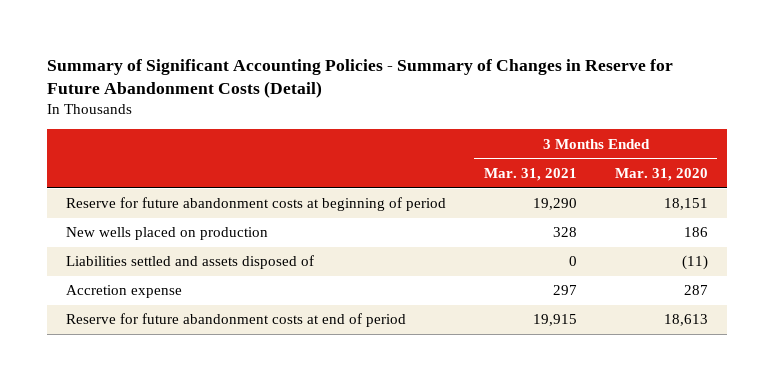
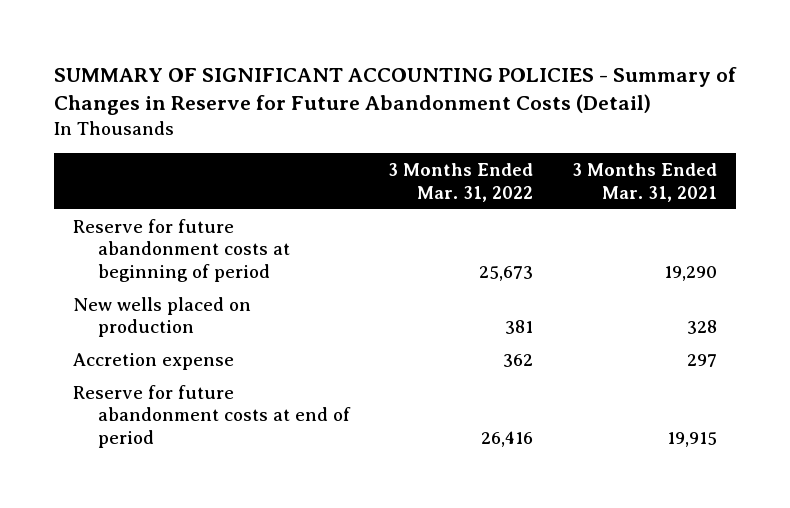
- Summary of Significant Accounting Policies - Summary of Changes in Reserve for Future Abandonment Costs (Detail)
+ SUMMARY OF SIGNIFICANT ACCOUNTING POLICIES - Summary of Changes in Reserve for Future Abandonment Costs (Detail)
- | 3 Months Ended Mar. 31, 2021 | 3 Months Ended Mar. 31, 2020
+ | 3 Months Ended Mar. 31, 2022 | 3 Months Ended Mar. 31, 2021
- Liabilities settled and assets disposed of | 0 | (11)

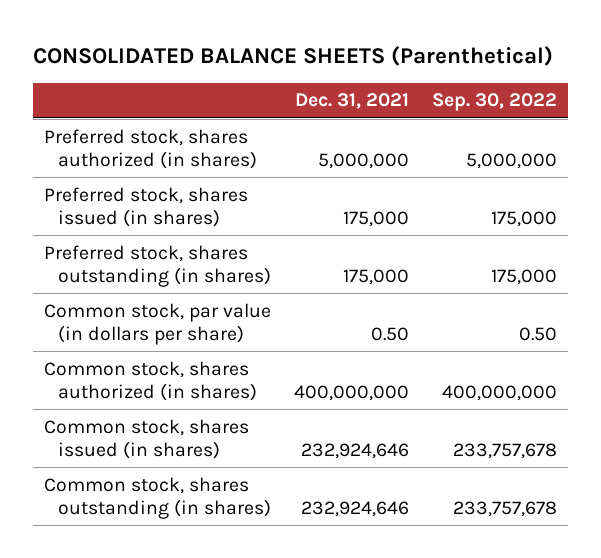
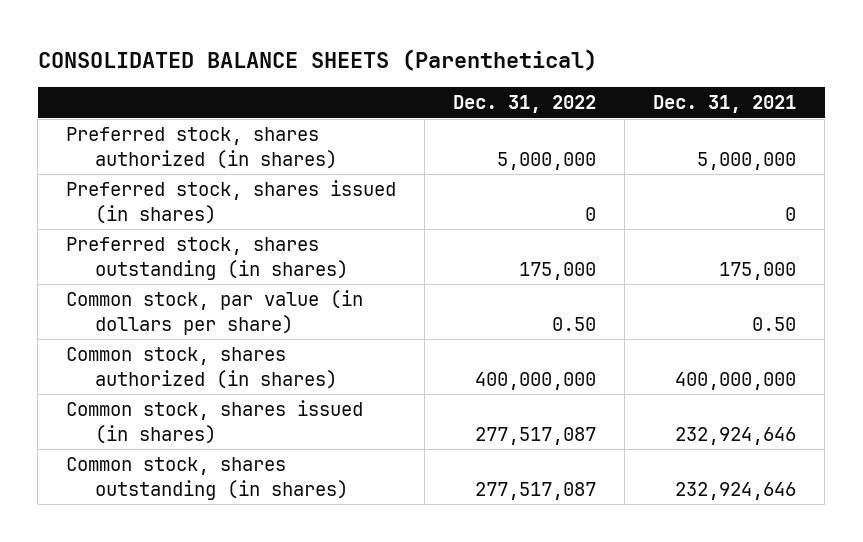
- | Dec. 31, 2021 | Sep. 30, 2022
+ | Dec. 31, 2022 | Dec. 31, 2021
- Preferred stock, shares issued (in shares) | 175,000 | 175,000
+ Preferred stock, shares issued (in shares) | 0 | 0

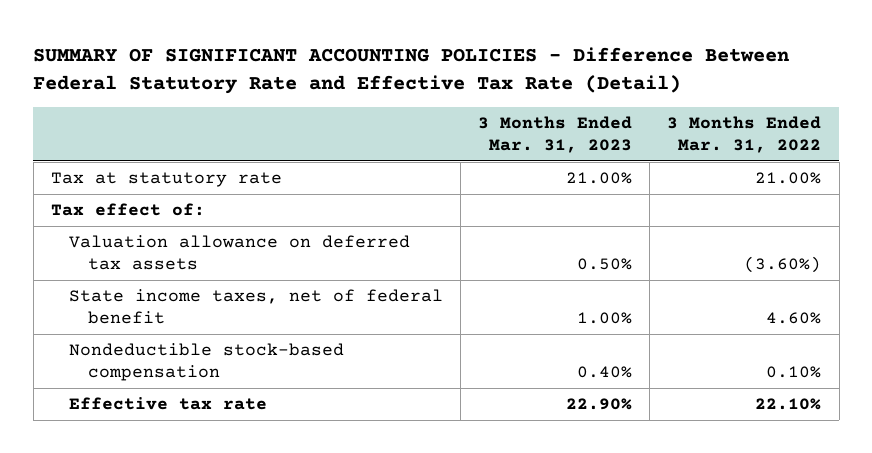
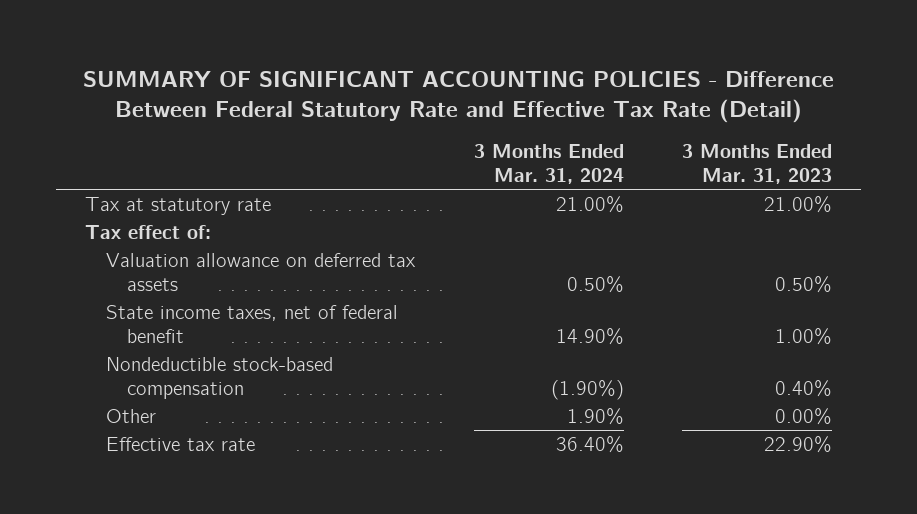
- | 3 Months Ended Mar. 31, 2023 | 3 Months Ended Mar. 31, 2022
+ | 3 Months Ended Mar. 31, 2024 | 3 Months Ended Mar. 31, 2023
+ Other | 1.90% | 0.00%

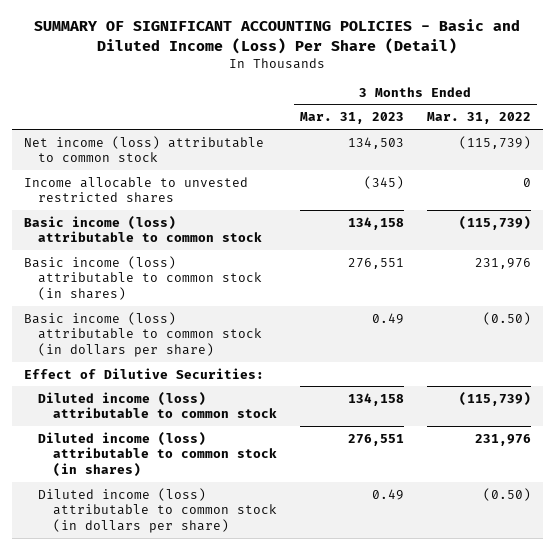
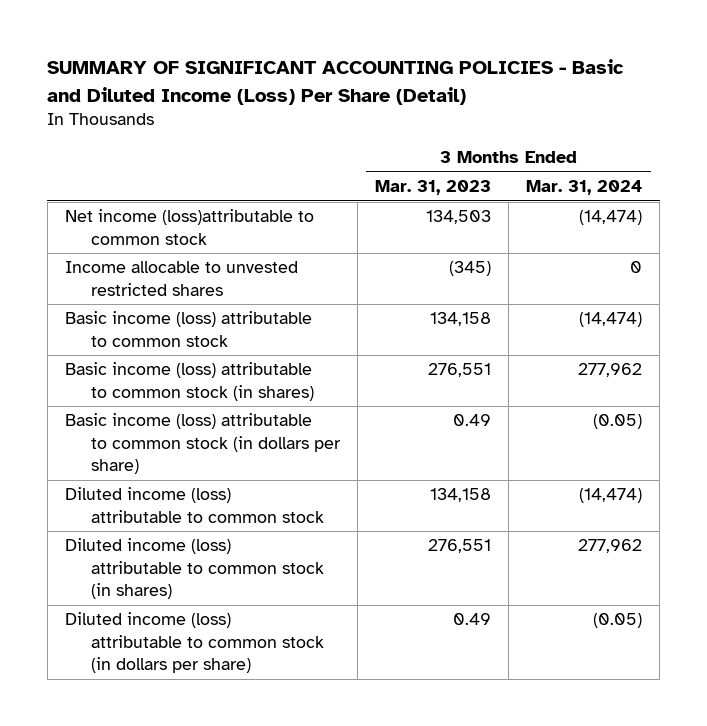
- | 3 Months Ended Mar. 31, 2023 | 3 Months Ended Mar. 31, 2022
+ | 3 Months Ended Mar. 31, 2023 | 3 Months Ended Mar. 31, 2024
- Net income (loss) attributable to common stock | 134,503 | (115,739)
+ Net income (loss)attributable to common stock | 134,503 | (14,474)
- Effect of Dilutive Securities:

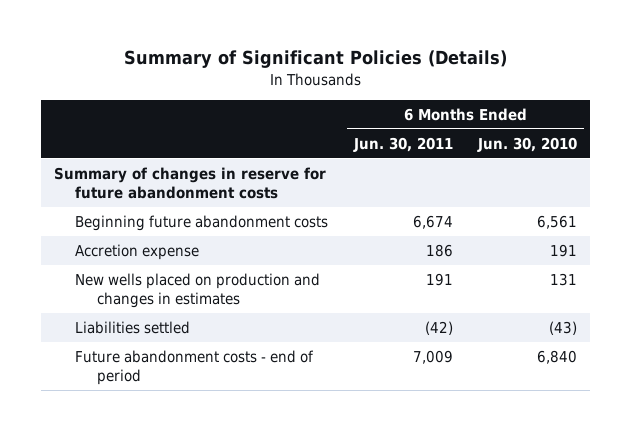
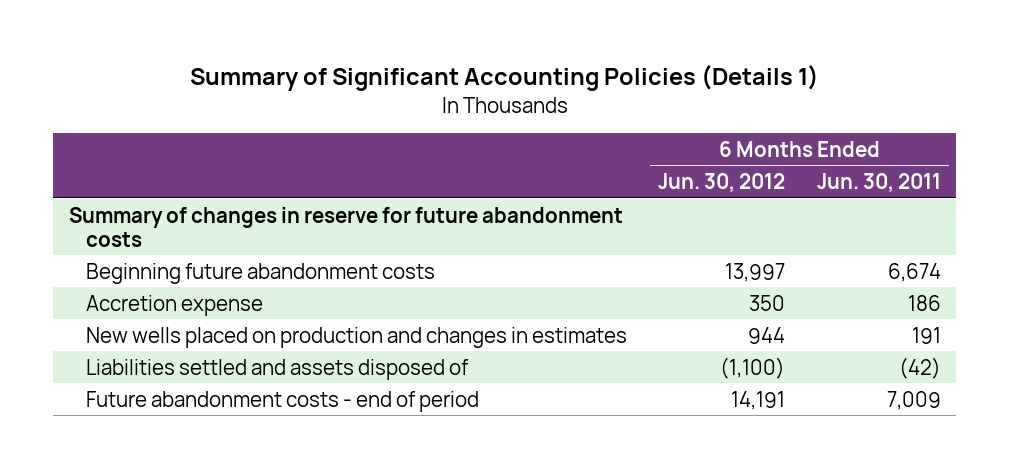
- Summary of Significant Policies (Details)
+ Summary of Significant Accounting Policies (Details 1)
- | 6 Months Ended Jun. 30, 2011 | 6 Months Ended Jun. 30, 2010
+ | 6 Months Ended Jun. 30, 2012 | 6 Months Ended Jun. 30, 2011
- Liabilities settled | (42) | (43)
+ Liabilities settled and assets disposed of | (1,100) | (42)

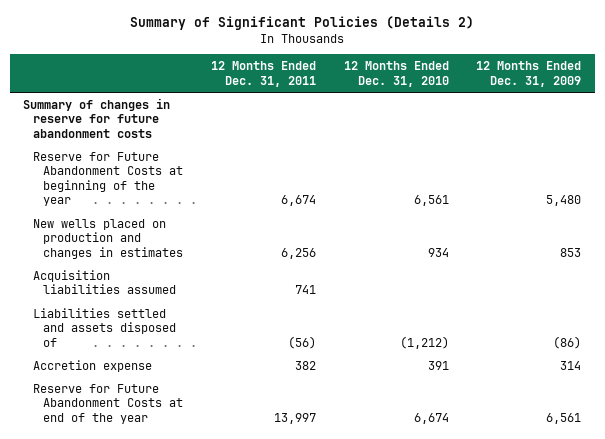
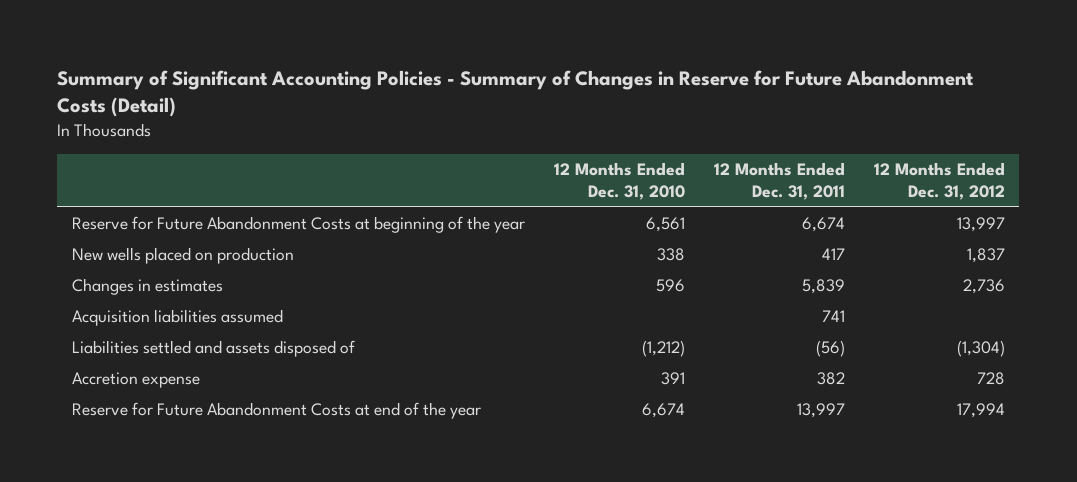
- Summary of Significant Policies (Details 2)
+ Summary of Significant Accounting Policies - Summary of Changes in Reserve for Future Abandonment Costs (Detail)
- | 12 Months Ended Dec. 31, 2011 | 12 Months Ended Dec. 31, 2010 | 12 Months Ended Dec. 31, 2009
+ | 12 Months Ended Dec. 31, 2010 | 12 Months Ended Dec. 31, 2011 | 12 Months Ended Dec. 31, 2012
- Summary of changes in reserve for future abandonment costs
- New wells placed on production and changes in estimates | 6,256 | 934 | 853
+ New wells placed on production | 338 | 417 | 1,837
+ Changes in estimates | 596 | 5,839 | 2,736

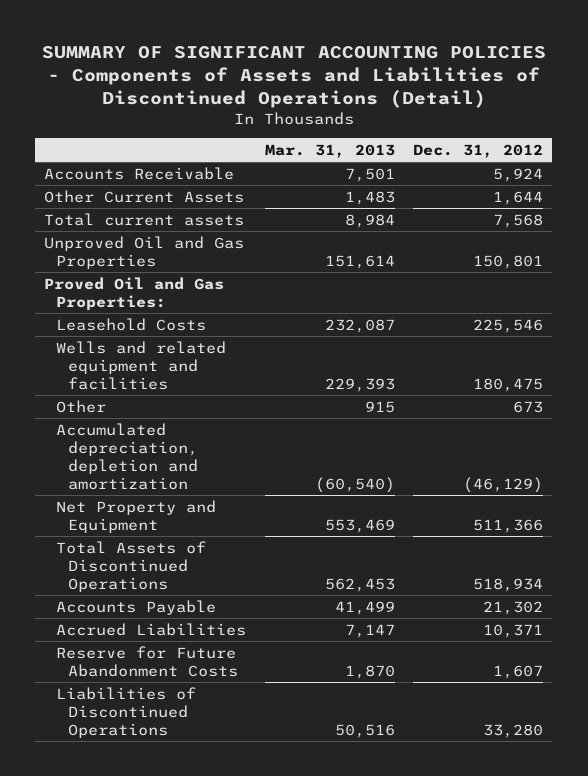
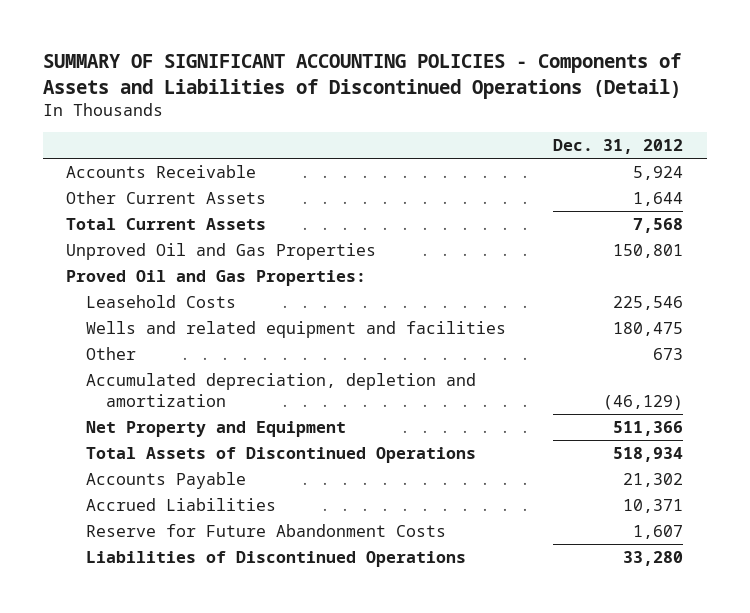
- | Mar. 31, 2013 | Dec. 31, 2012
+ | Dec. 31, 2012
- Total current assets | 8,984 | 7,568
+ Total Current Assets | 7,568

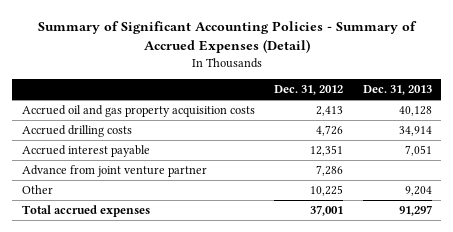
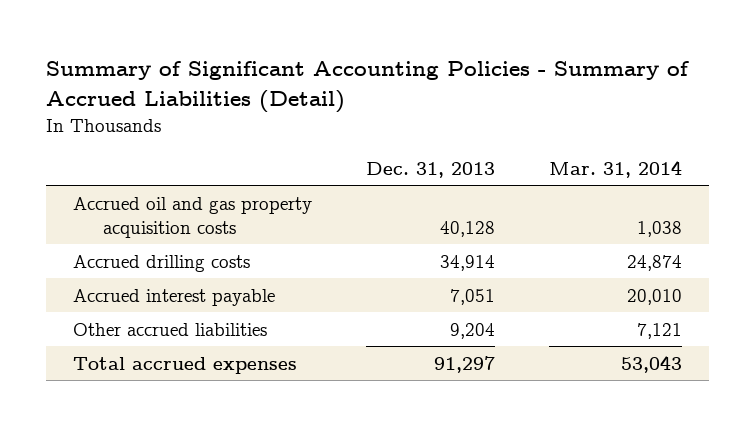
- Summary of Significant Accounting Policies - Summary of Accrued Expenses (Detail)
+ Summary of Significant Accounting Policies - Summary of Accrued Liabilities (Detail)
- | Dec. 31, 2012 | Dec. 31, 2013
+ | Dec. 31, 2013 | Mar. 31, 2014
- Advance from joint venture partner | 7,286 |
- Other | 10,225 | 9,204
+ Other accrued liabilities | 9,204 | 7,121

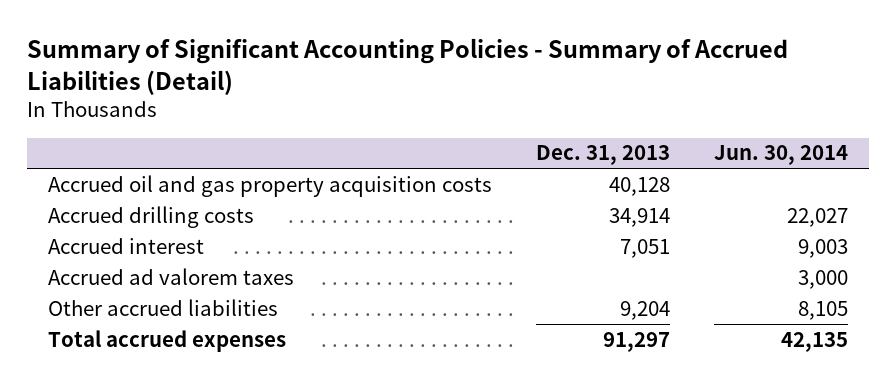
- | Dec. 31, 2013 | Mar. 31, 2014
+ | Dec. 31, 2013 | Jun. 30, 2014
- Accrued interest payable | 7,051 | 20,010
+ Accrued interest | 7,051 | 9,003
+ Accrued ad valorem taxes | | 3,000

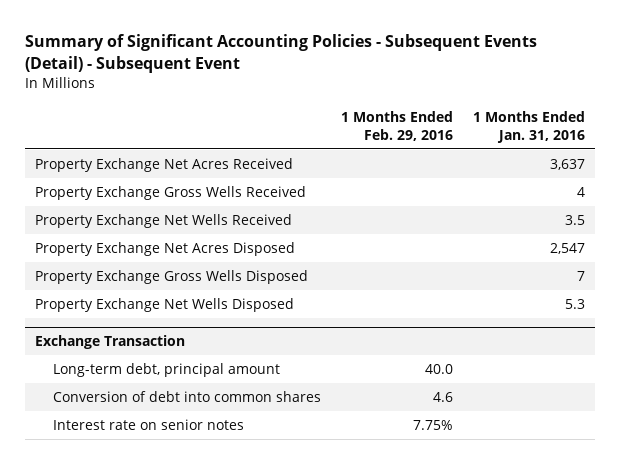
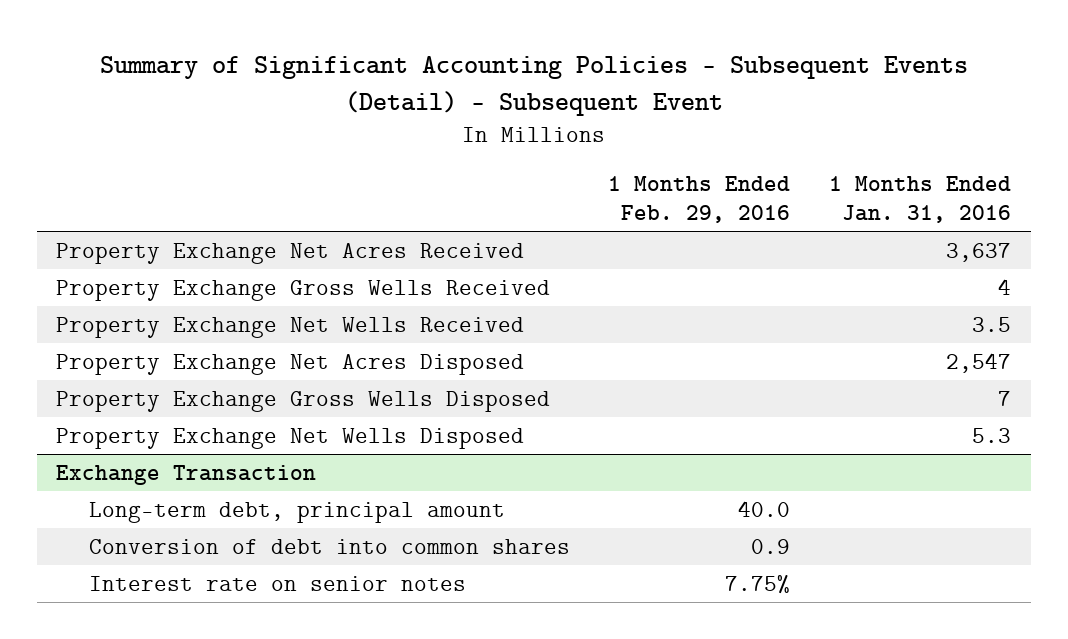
@ Exchange Transaction
- Conversion of debt into common shares | 4.6 |
+ Conversion of debt into common shares | 0.9 |

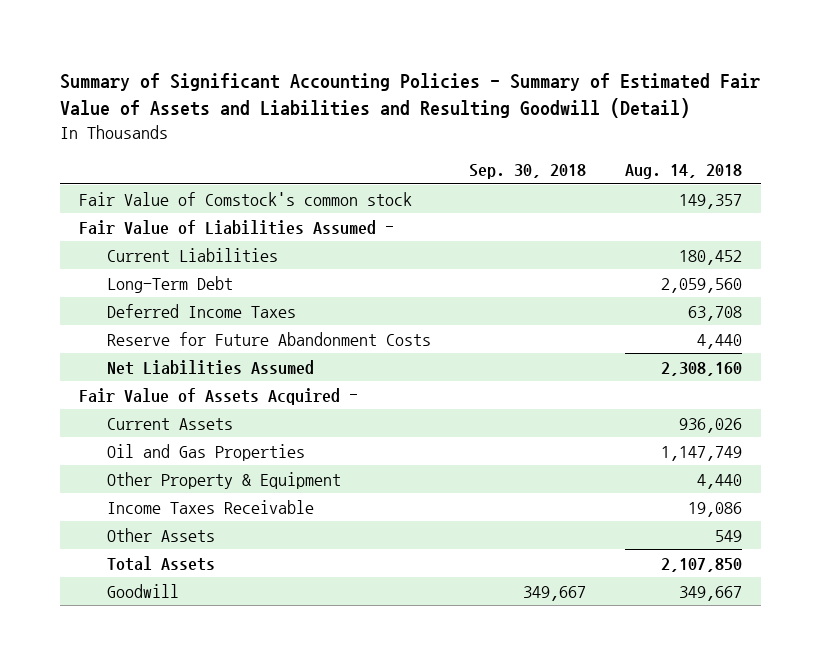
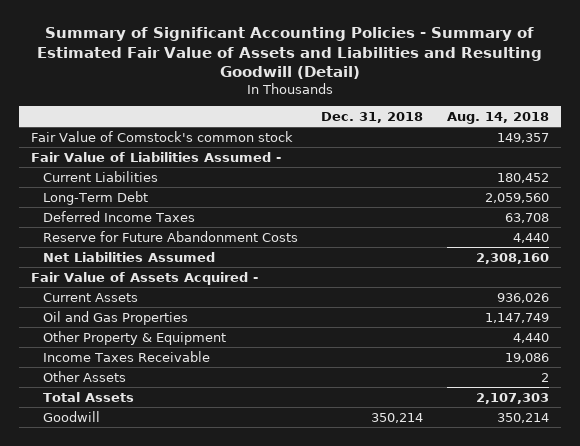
- | Sep. 30, 2018 | Aug. 14, 2018
+ | Dec. 31, 2018 | Aug. 14, 2018
- Other Assets | | 549
- Total Assets | | 2,107,850
- Goodwill | 349,667 | 349,667
+ Other Assets | | 2
+ Total Assets | | 2,107,303
+ Goodwill | 350,214 | 350,214

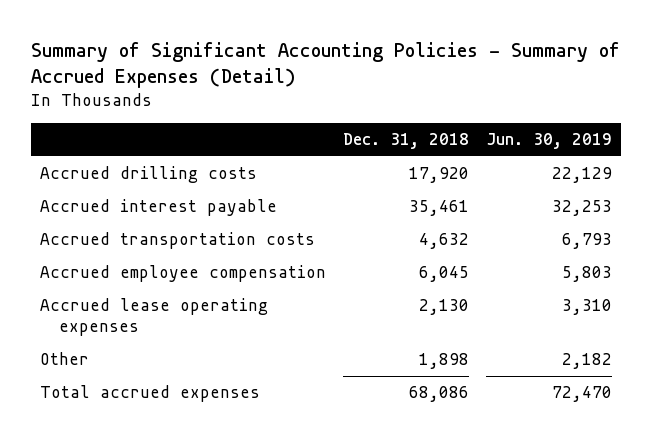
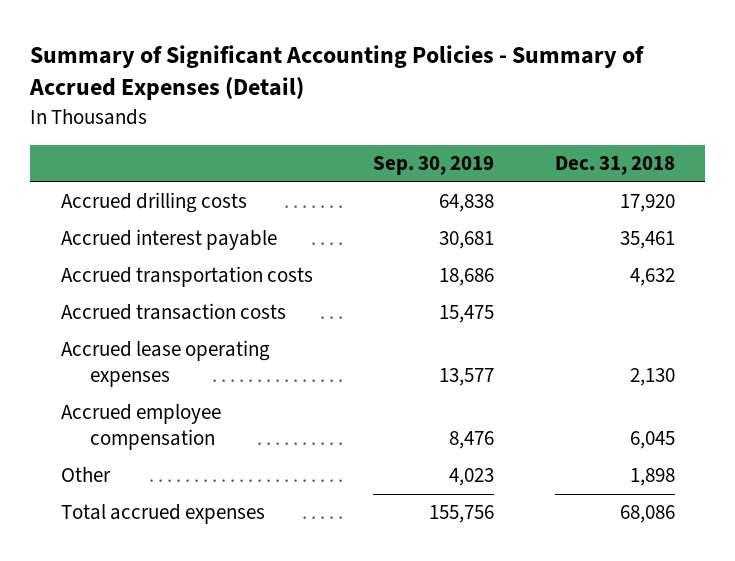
- | Dec. 31, 2018 | Jun. 30, 2019
+ | Sep. 30, 2019 | Dec. 31, 2018
+ Accrued transaction costs | 15,475 |
moved down: Accrued employee compensation | 8,476 | 6,045

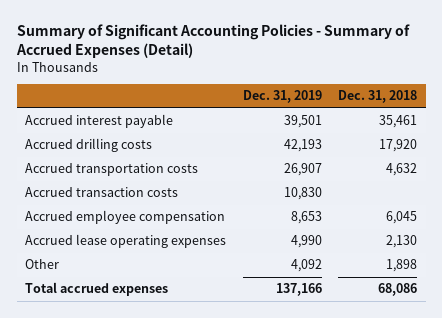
- | Sep. 30, 2019 | Dec. 31, 2018
+ | Dec. 31, 2019 | Dec. 31, 2018
moved down: Accrued drilling costs | 42,193 | 17,920
moved down: Accrued lease operating expenses | 4,990 | 2,130

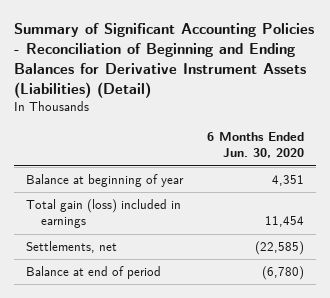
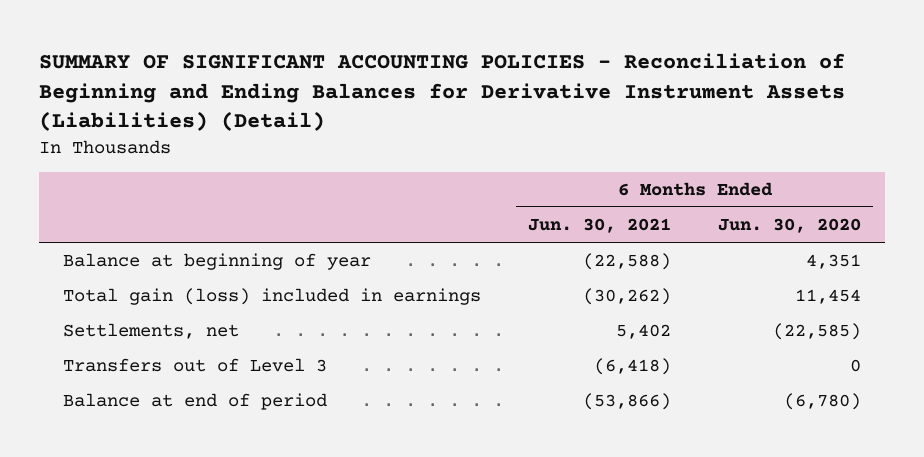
- Summary of Significant Accounting Policies - Reconciliation of Beginning and Ending Balances for Derivative Instrument Assets (Liabilities) (Detail)
+ SUMMARY OF SIGNIFICANT ACCOUNTING POLICIES - Reconciliation of Beginning and Ending Balances for Derivative Instrument Assets (Liabilities) (Detail)
- | 6 Months Ended Jun. 30, 2020
+ | 6 Months Ended Jun. 30, 2021 | 6 Months Ended Jun. 30, 2020
+ Transfers out of Level 3 | (6,418) | 0

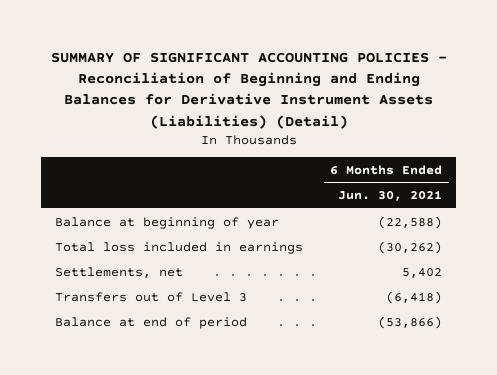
- | 6 Months Ended Jun. 30, 2021 | 6 Months Ended Jun. 30, 2020
+ | 6 Months Ended Jun. 30, 2021
- Total gain (loss) included in earnings | (30,262) | 11,454
+ Total loss included in earnings | (30,262)

